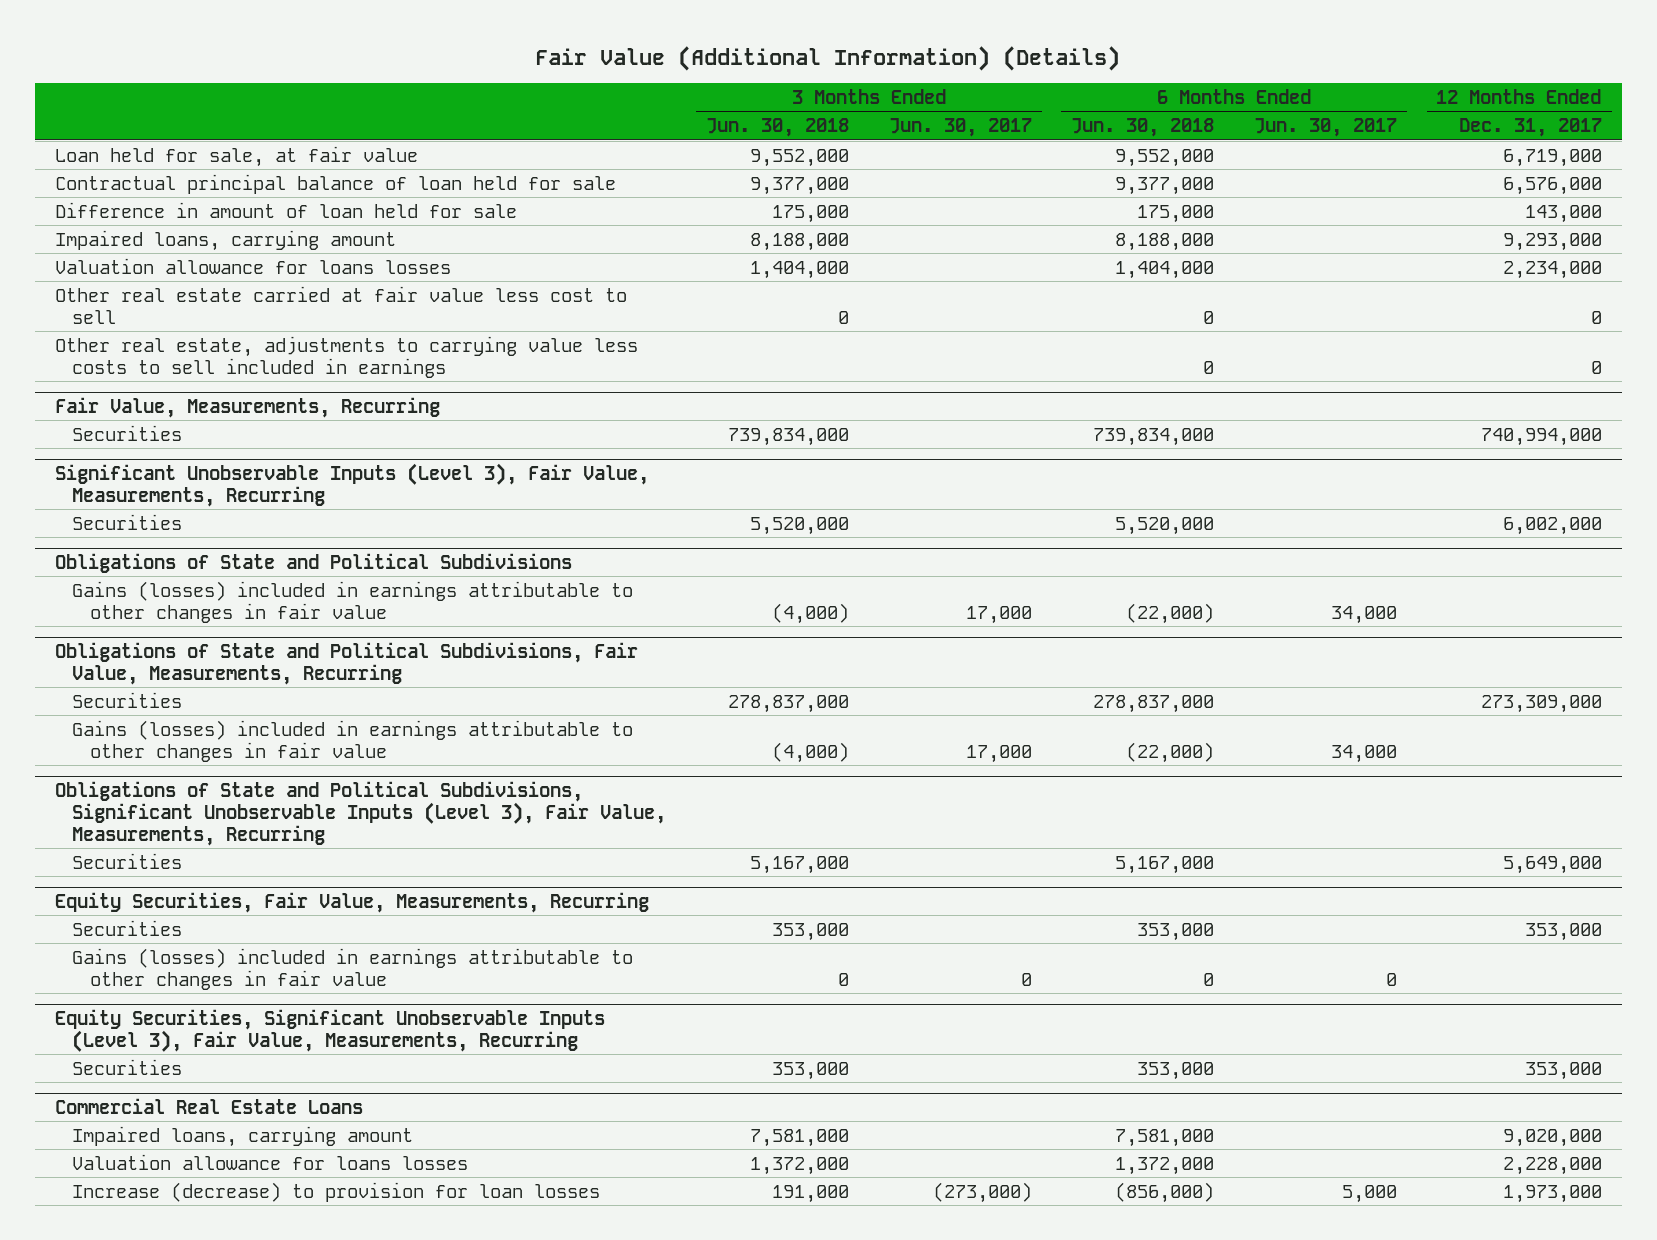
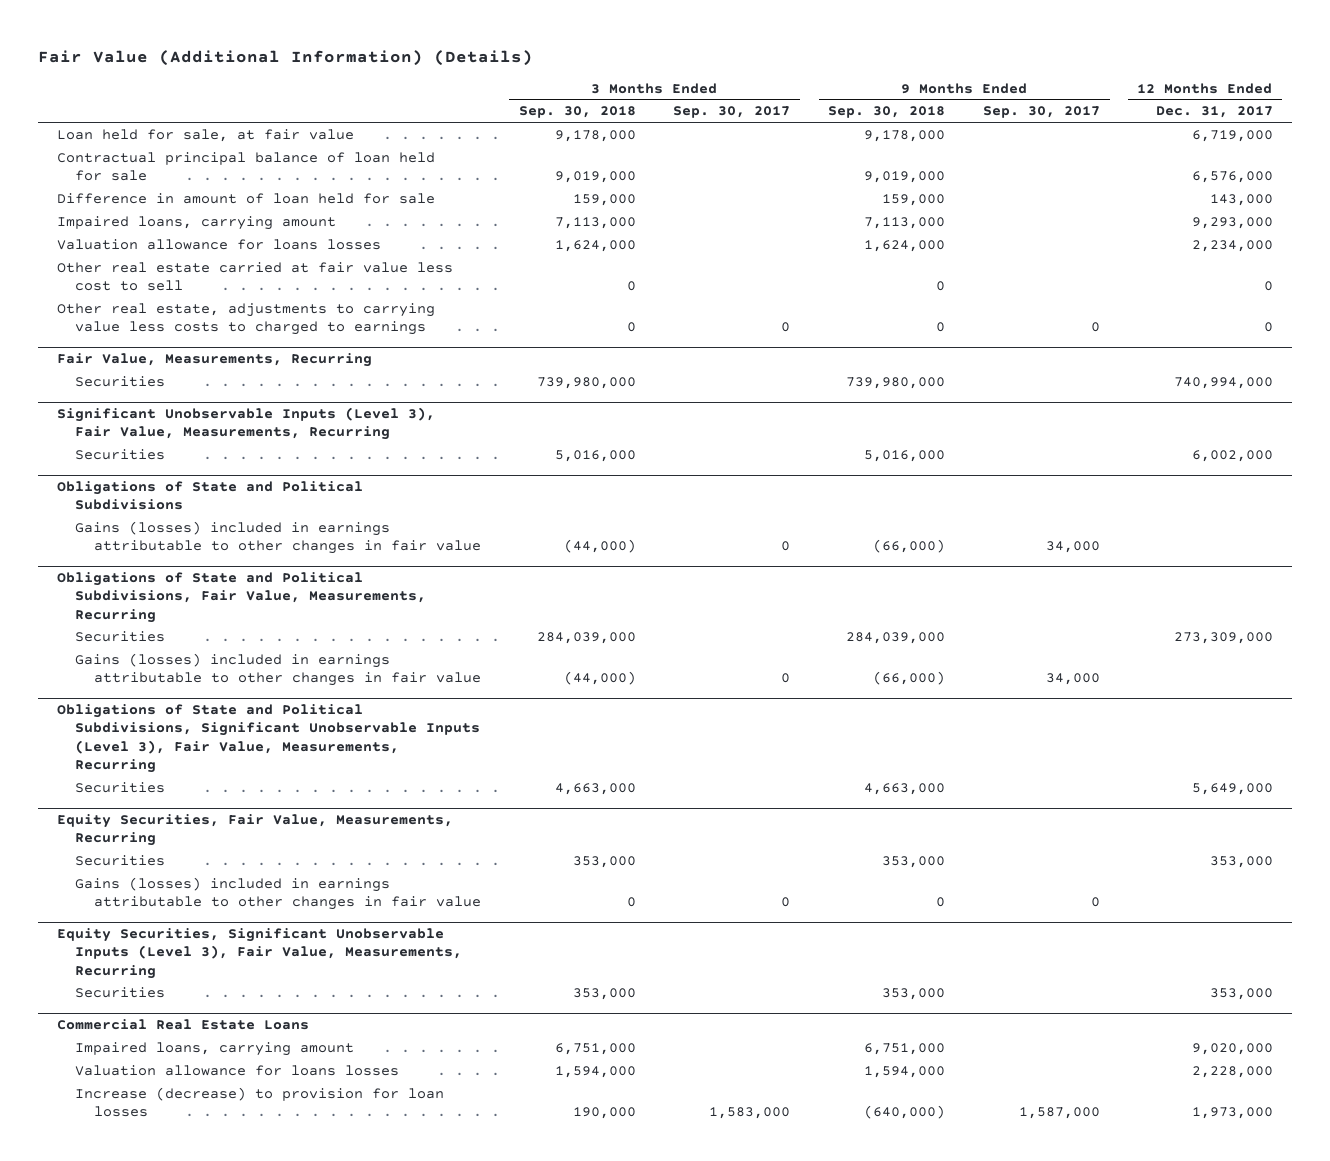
- | 3 Months Ended Jun. 30, 2018 | 3 Months Ended Jun. 30, 2017 | 6 Months Ended Jun. 30, 2018 | 6 Months Ended Jun. 30, 2017 | 12 Months Ended Dec. 31, 2017
+ | 3 Months Ended Sep. 30, 2018 | 3 Months Ended Sep. 30, 2017 | 9 Months Ended Sep. 30, 2018 | 9 Months Ended Sep. 30, 2017 | 12 Months Ended Dec. 31, 2017
- Other real estate, adjustments to carrying value less costs to sell included in earnings | | | 0 | | 0
+ Other real estate, adjustments to carrying value less costs to charged to earnings | 0 | 0 | 0 | 0 | 0

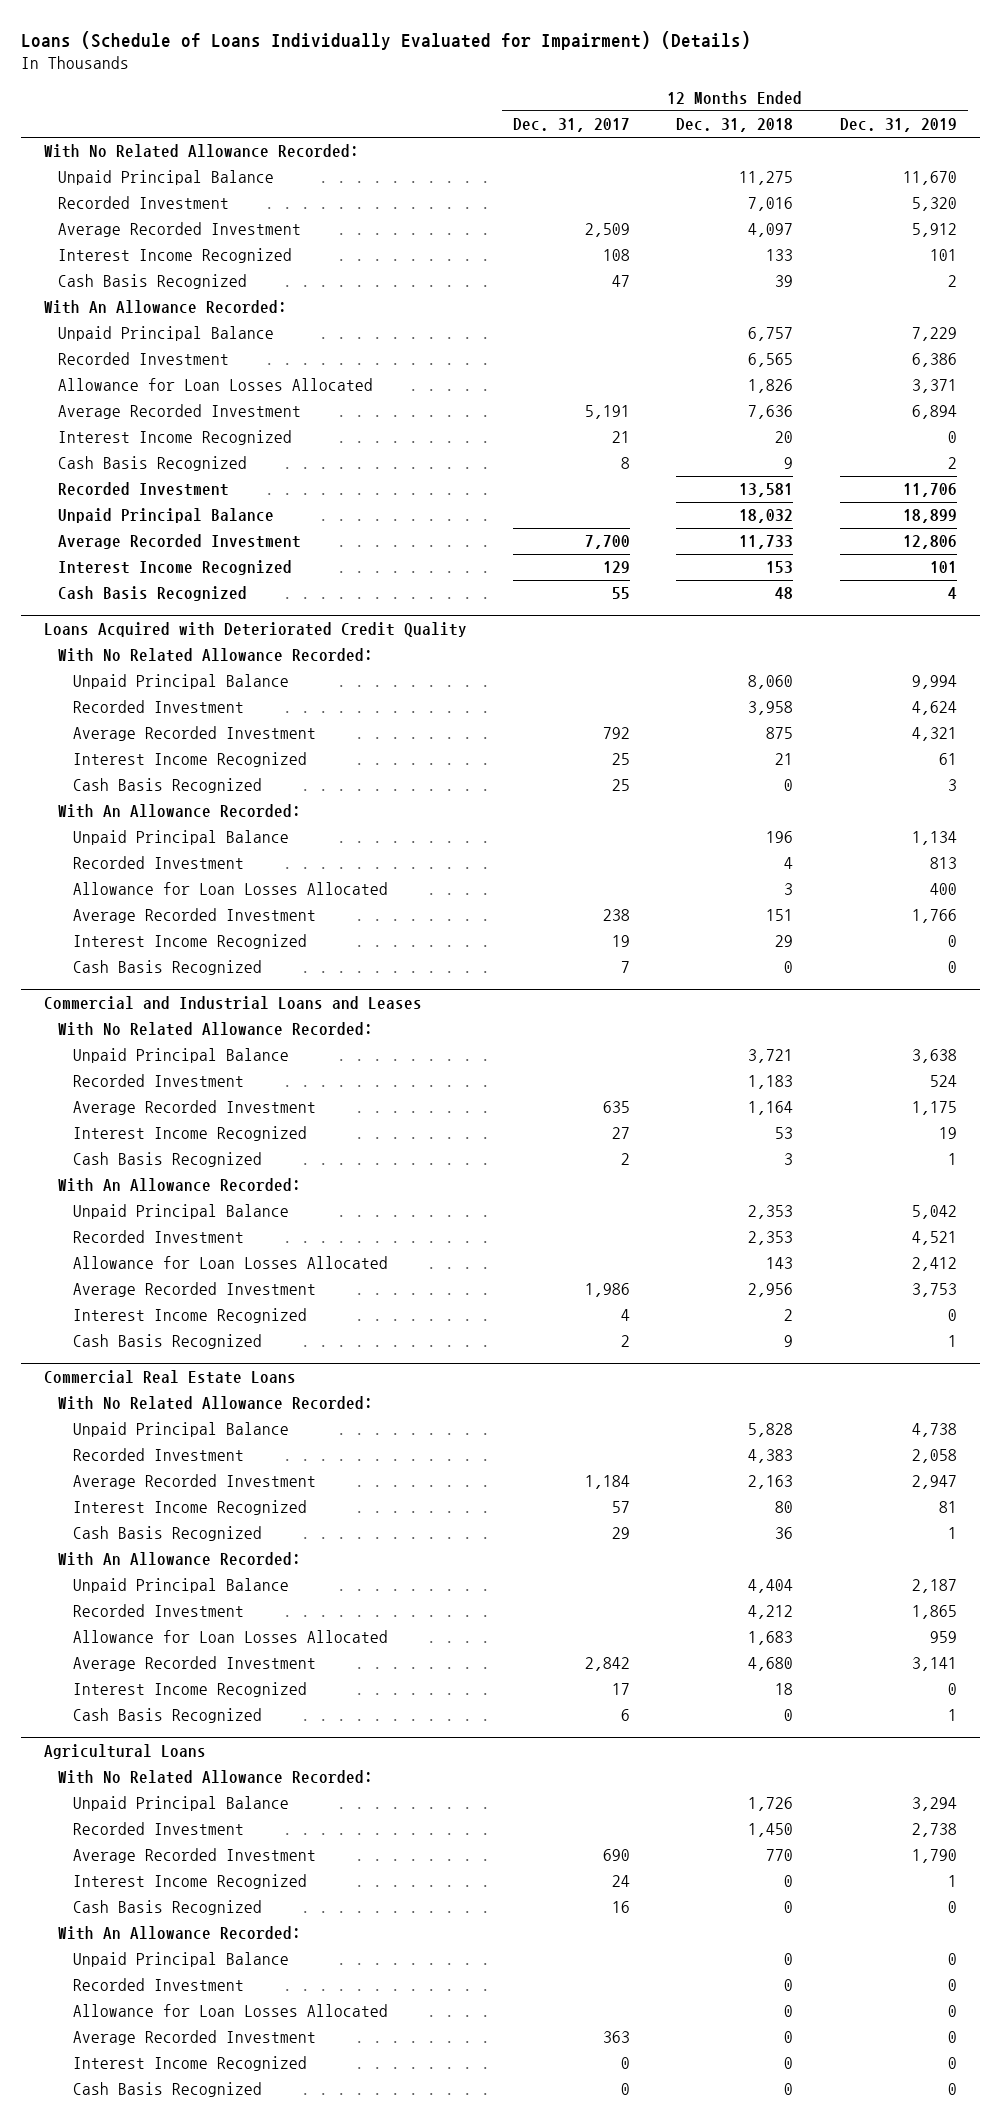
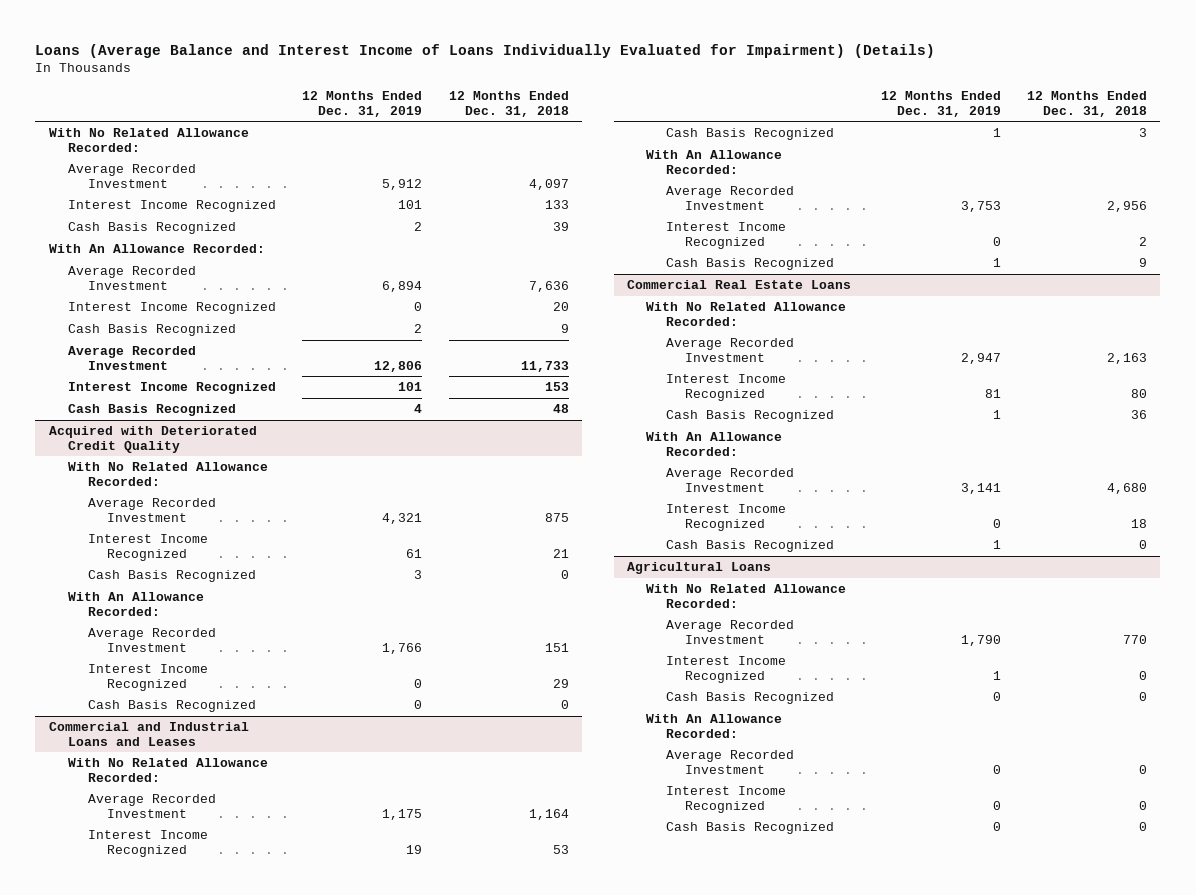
- Loans (Schedule of Loans Individually Evaluated for Impairment) (Details)
+ Loans (Average Balance and Interest Income of Loans Individually Evaluated for Impairment) (Details)
- | 12 Months Ended Dec. 31, 2017 | 12 Months Ended Dec. 31, 2018 | 12 Months Ended Dec. 31, 2019
+ | 12 Months Ended Dec. 31, 2019 | 12 Months Ended Dec. 31, 2018
- Unpaid Principal Balance | | 11,275 | 11,670
- Recorded Investment | | 7,016 | 5,320
- Unpaid Principal Balance | | 6,757 | 7,229
- Recorded Investment | | 6,565 | 6,386
- Allowance for Loan Losses Allocated | | 1,826 | 3,371
- Recorded Investment | | 13,581 | 11,706
- Unpaid Principal Balance | | 18,032 | 18,899
- Loans Acquired with Deteriorated Credit Quality
+ Acquired with Deteriorated Credit Quality
- Unpaid Principal Balance | | 8,060 | 9,994
- Recorded Investment | | 3,958 | 4,624
- Unpaid Principal Balance | | 196 | 1,134
- Recorded Investment | | 4 | 813
- Allowance for Loan Losses Allocated | | 3 | 400
@ Commercial and Industrial Loans and Leases
- Unpaid Principal Balance | | 3,721 | 3,638
- Recorded Investment | | 1,183 | 524
- Unpaid Principal Balance | | 2,353 | 5,042
- Recorded Investment | | 2,353 | 4,521
- Allowance for Loan Losses Allocated | | 143 | 2,412
@ Commercial Real Estate Loans
- Unpaid Principal Balance | | 5,828 | 4,738
- Recorded Investment | | 4,383 | 2,058
- Unpaid Principal Balance | | 4,404 | 2,187
- Recorded Investment | | 4,212 | 1,865
- Allowance for Loan Losses Allocated | | 1,683 | 959
@ Agricultural Loans
- Unpaid Principal Balance | | 1,726 | 3,294
- Recorded Investment | | 1,450 | 2,738
- Unpaid Principal Balance | | 0 | 0
- Recorded Investment | | 0 | 0
- Allowance for Loan Losses Allocated | | 0 | 0

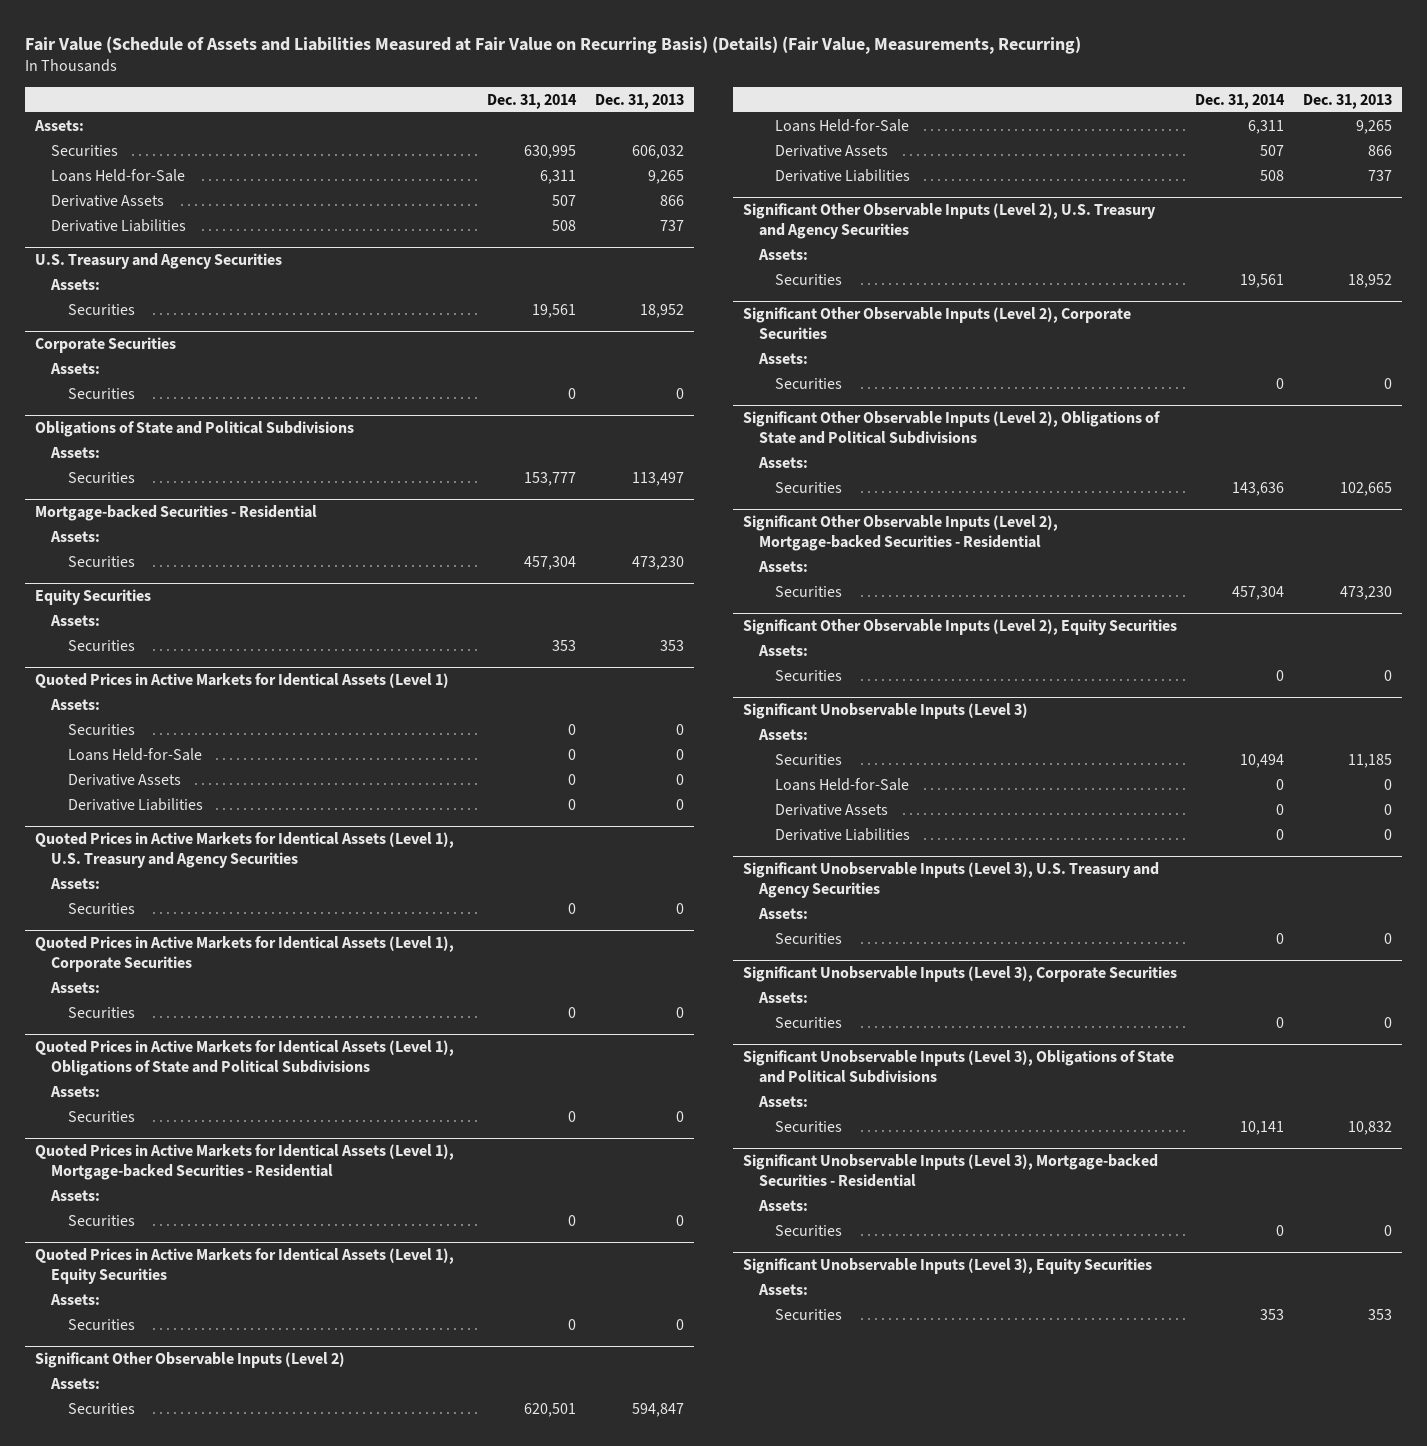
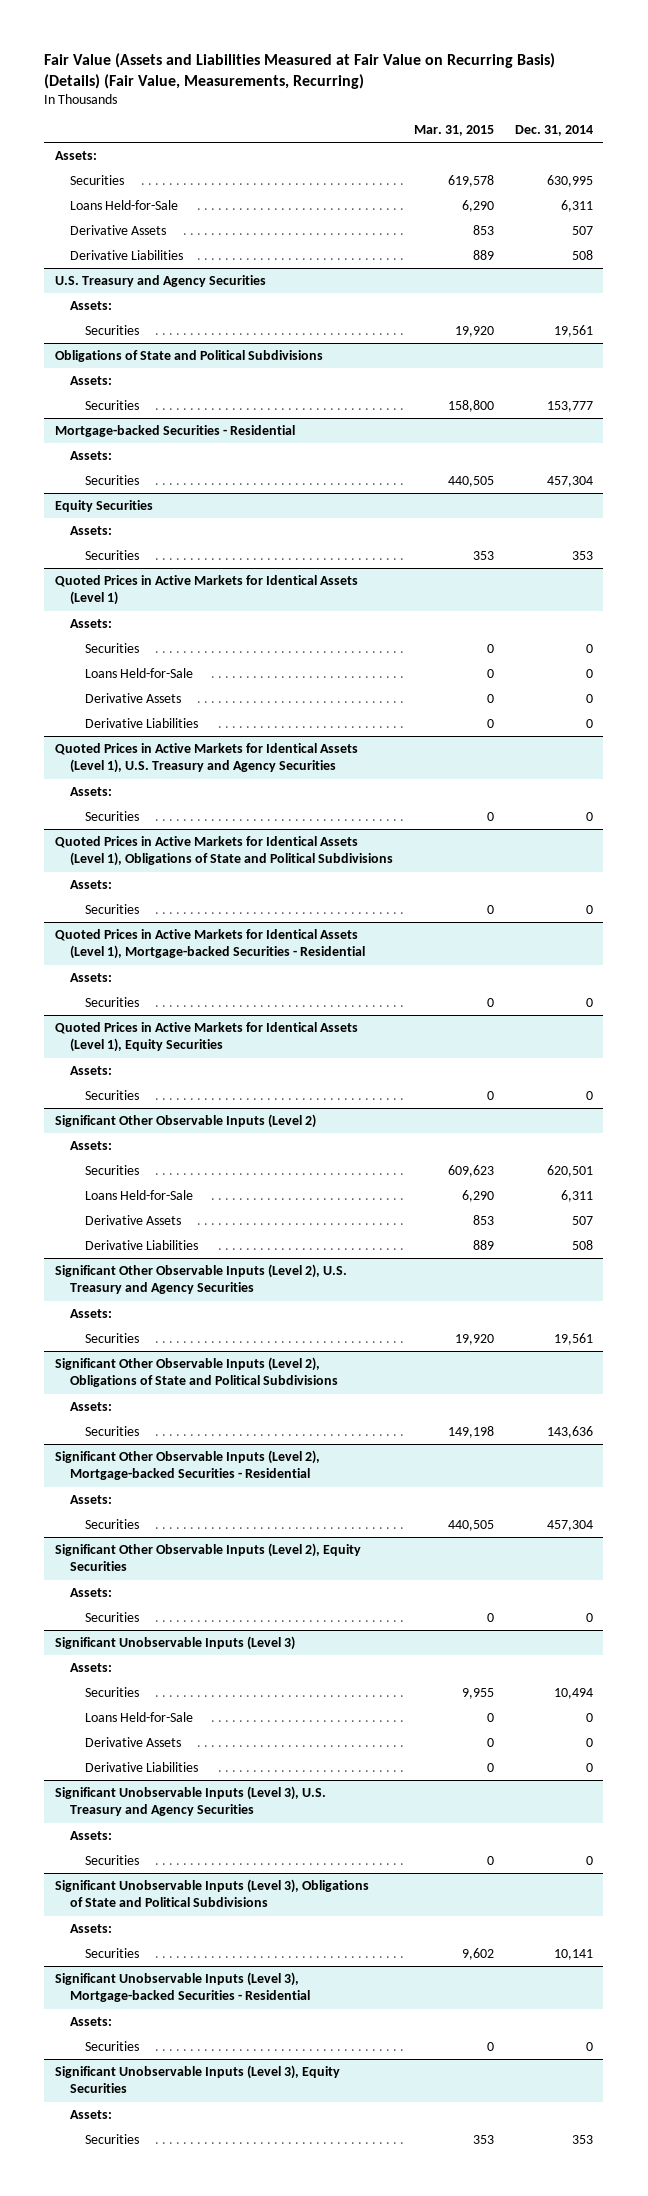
- Fair Value (Schedule of Assets and Liabilities Measured at Fair Value on Recurring Basis) (Details) (Fair Value, Measurements, Recurring)
+ Fair Value (Assets and Liabilities Measured at Fair Value on Recurring Basis) (Details) (Fair Value, Measurements, Recurring)
- | Dec. 31, 2014 | Dec. 31, 2013
+ | Mar. 31, 2015 | Dec. 31, 2014
- Corporate Securities
- Assets:
- Securities | 0 | 0
- Quoted Prices in Active Markets for Identical Assets (Level 1), Corporate Securities
- Assets:
- Securities | 0 | 0
- Significant Other Observable Inputs (Level 2), Corporate Securities
- Assets:
- Securities | 0 | 0
- Significant Unobservable Inputs (Level 3), Corporate Securities
- Assets:
- Securities | 0 | 0

